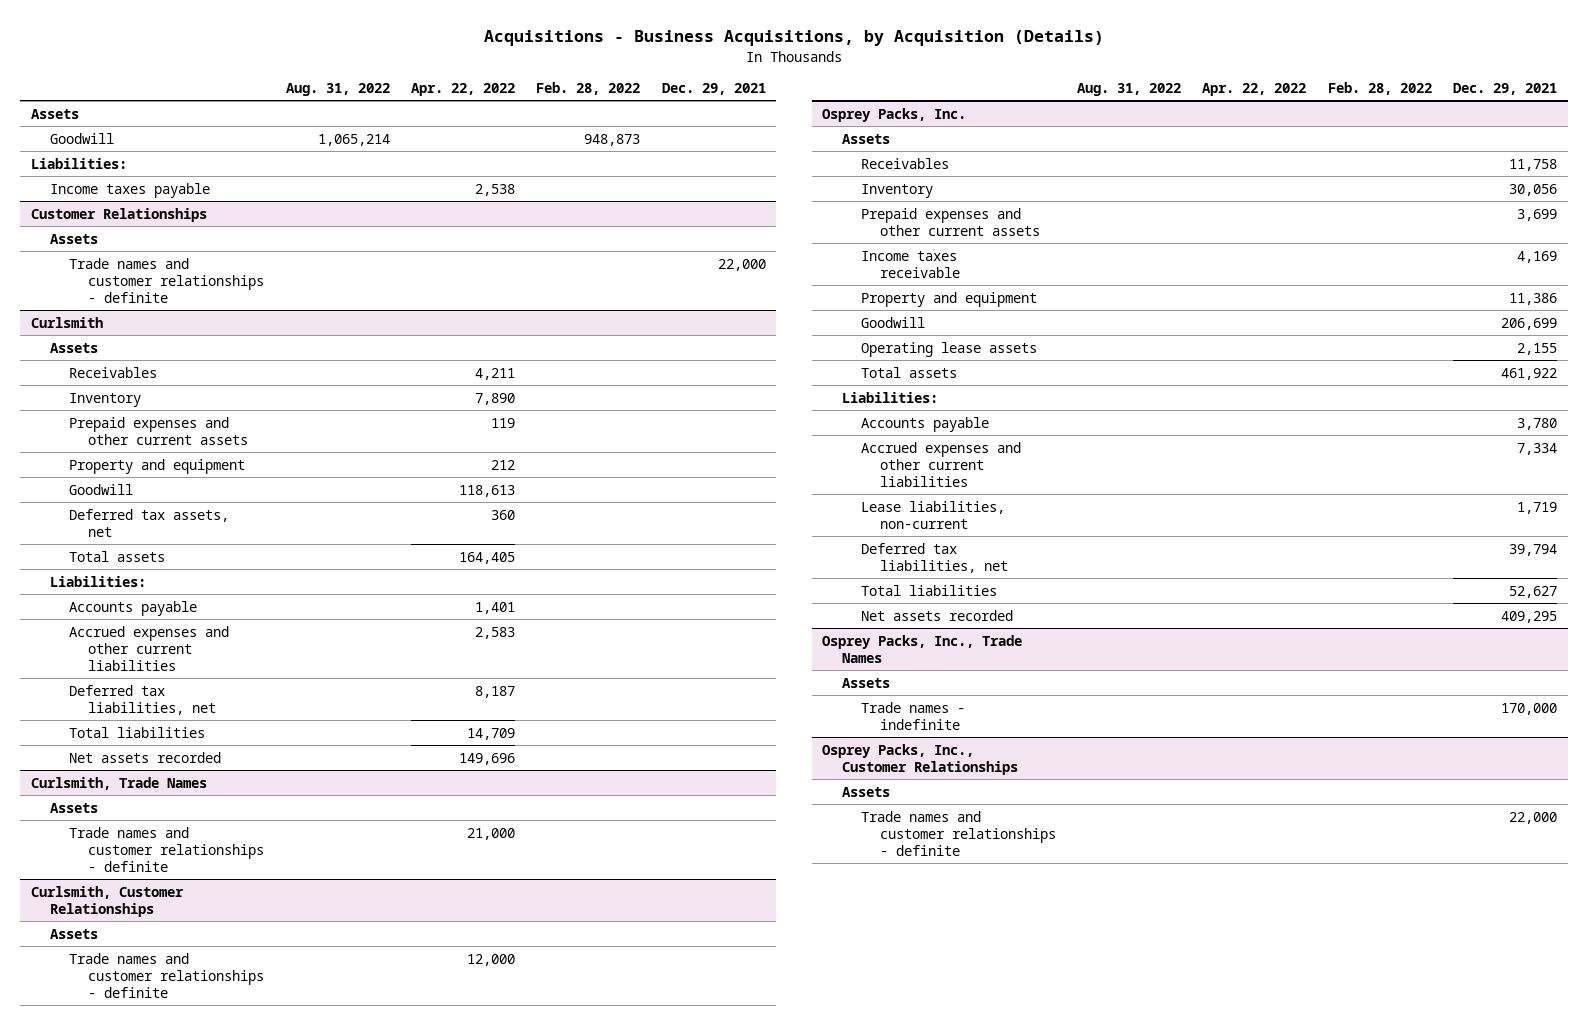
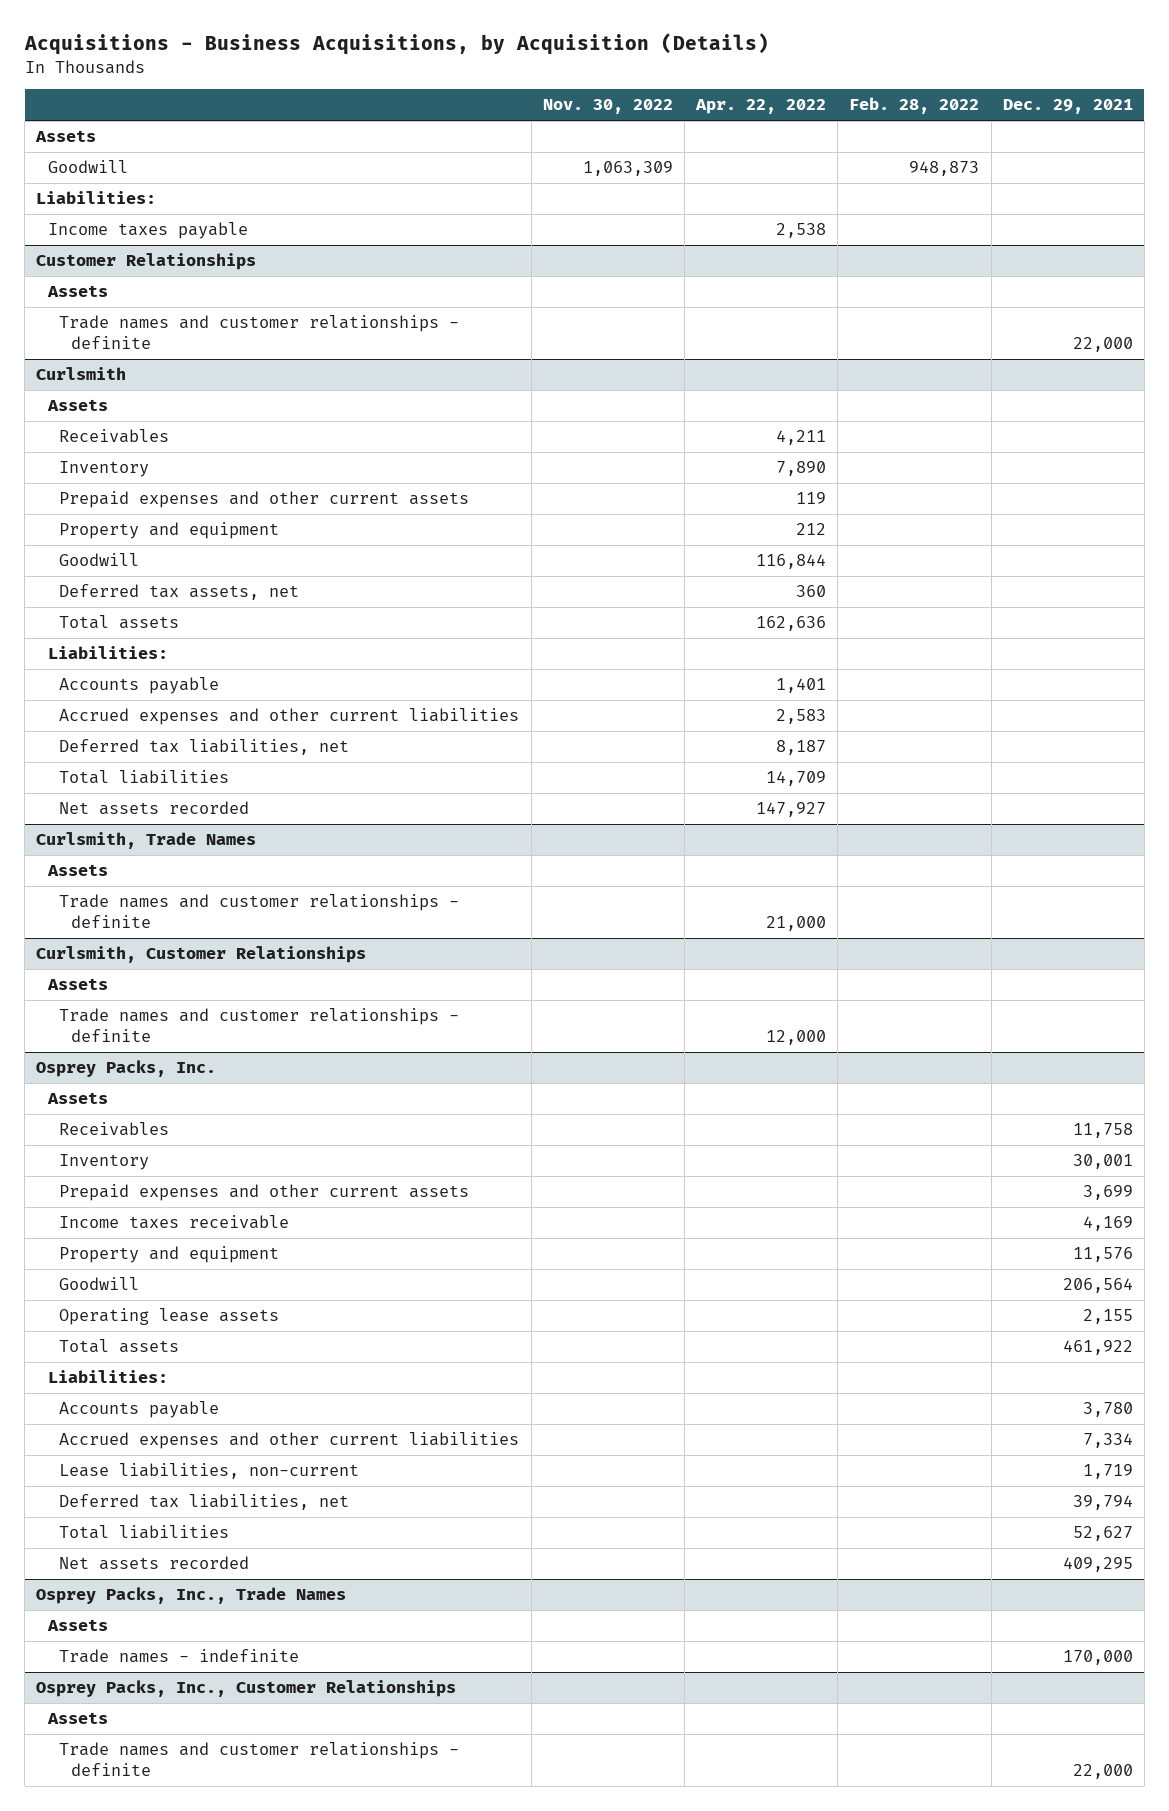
- | Aug. 31, 2022 | Apr. 22, 2022 | Feb. 28, 2022 | Dec. 29, 2021
+ | Nov. 30, 2022 | Apr. 22, 2022 | Feb. 28, 2022 | Dec. 29, 2021
@ Curlsmith
- Goodwill | | 118,613 | |
+ Goodwill | | 116,844 | |
- Total assets | | 164,405 | |
+ Total assets | | 162,636 | |
- Net assets recorded | | 149,696 | |
+ Net assets recorded | | 147,927 | |
@ Osprey Packs, Inc.
- Inventory | | | | 30,056
+ Inventory | | | | 30,001
- Property and equipment | | | | 11,386
- Goodwill | | | | 206,699
+ Property and equipment | | | | 11,576
+ Goodwill | | | | 206,564

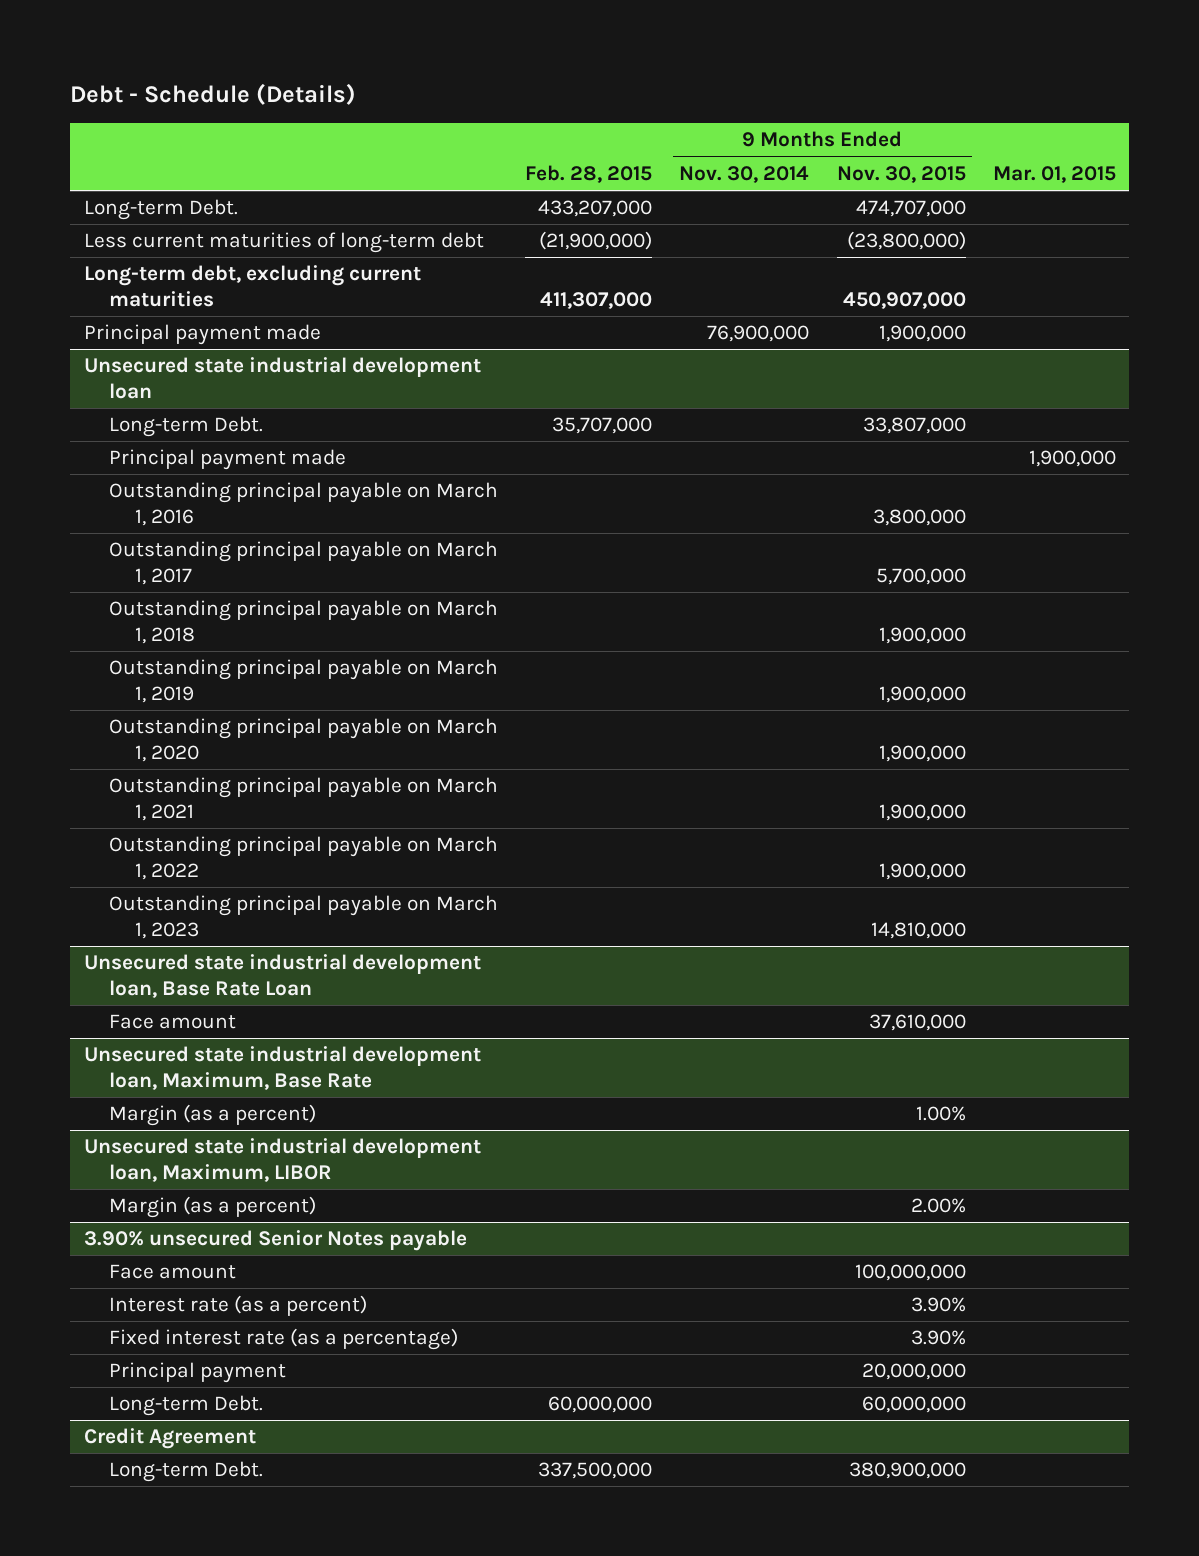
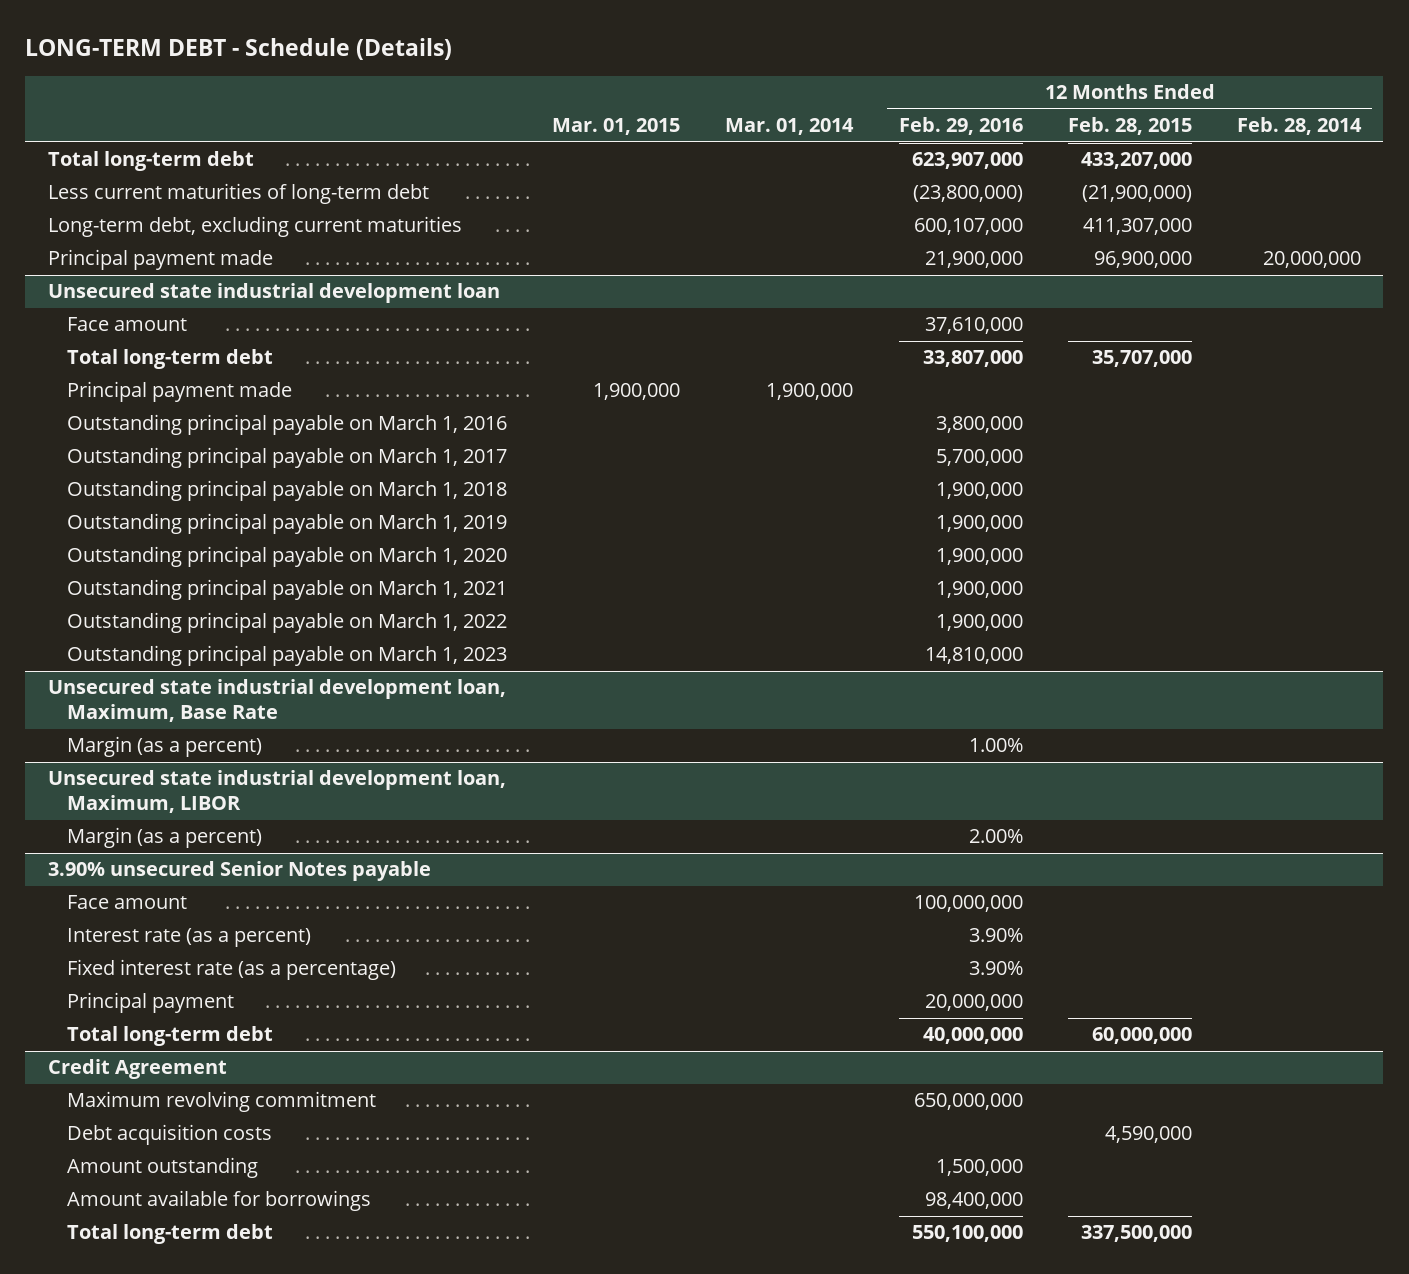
- Debt - Schedule (Details)
+ LONG-TERM DEBT - Schedule (Details)
- | Feb. 28, 2015 | 9 Months Ended Nov. 30, 2014 | 9 Months Ended Nov. 30, 2015 | Mar. 01, 2015
+ | Mar. 01, 2015 | Mar. 01, 2014 | 12 Months Ended Feb. 29, 2016 | 12 Months Ended Feb. 28, 2015 | 12 Months Ended Feb. 28, 2014
- Long-term Debt. | 433,207,000 | | 474,707,000 |
+ Total long-term debt | | | 623,907,000 | 433,207,000 |
@ Unsecured state industrial development loan
- Long-term Debt. | 35,707,000 | | 33,807,000 |
+ Face amount | | | 37,610,000 | |
+ Total long-term debt | | | 33,807,000 | 35,707,000 |
- Unsecured state industrial development loan, Base Rate Loan
- Face amount | | | 37,610,000 |
@ 3.90% unsecured Senior Notes payable
- Long-term Debt. | 60,000,000 | | 60,000,000 |
+ Total long-term debt | | | 40,000,000 | 60,000,000 |
@ Credit Agreement
- Long-term Debt. | 337,500,000 | | 380,900,000 |
+ Maximum revolving commitment | | | 650,000,000 | |
+ Debt acquisition costs | | | | 4,590,000 |
+ Amount outstanding | | | 1,500,000 | |
+ Amount available for borrowings | | | 98,400,000 | |
+ Total long-term debt | | | 550,100,000 | 337,500,000 |

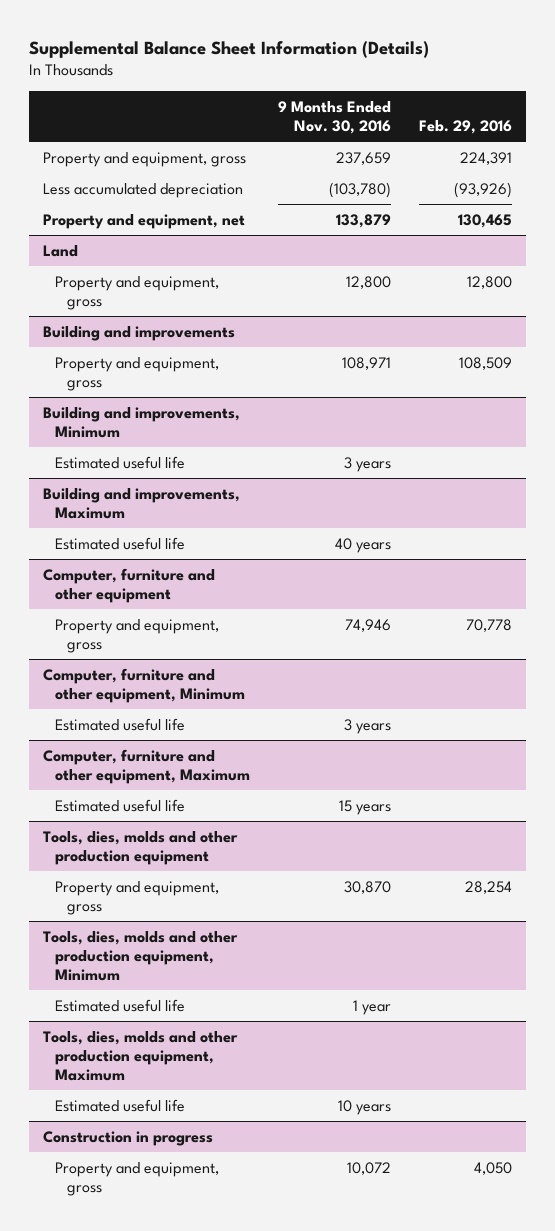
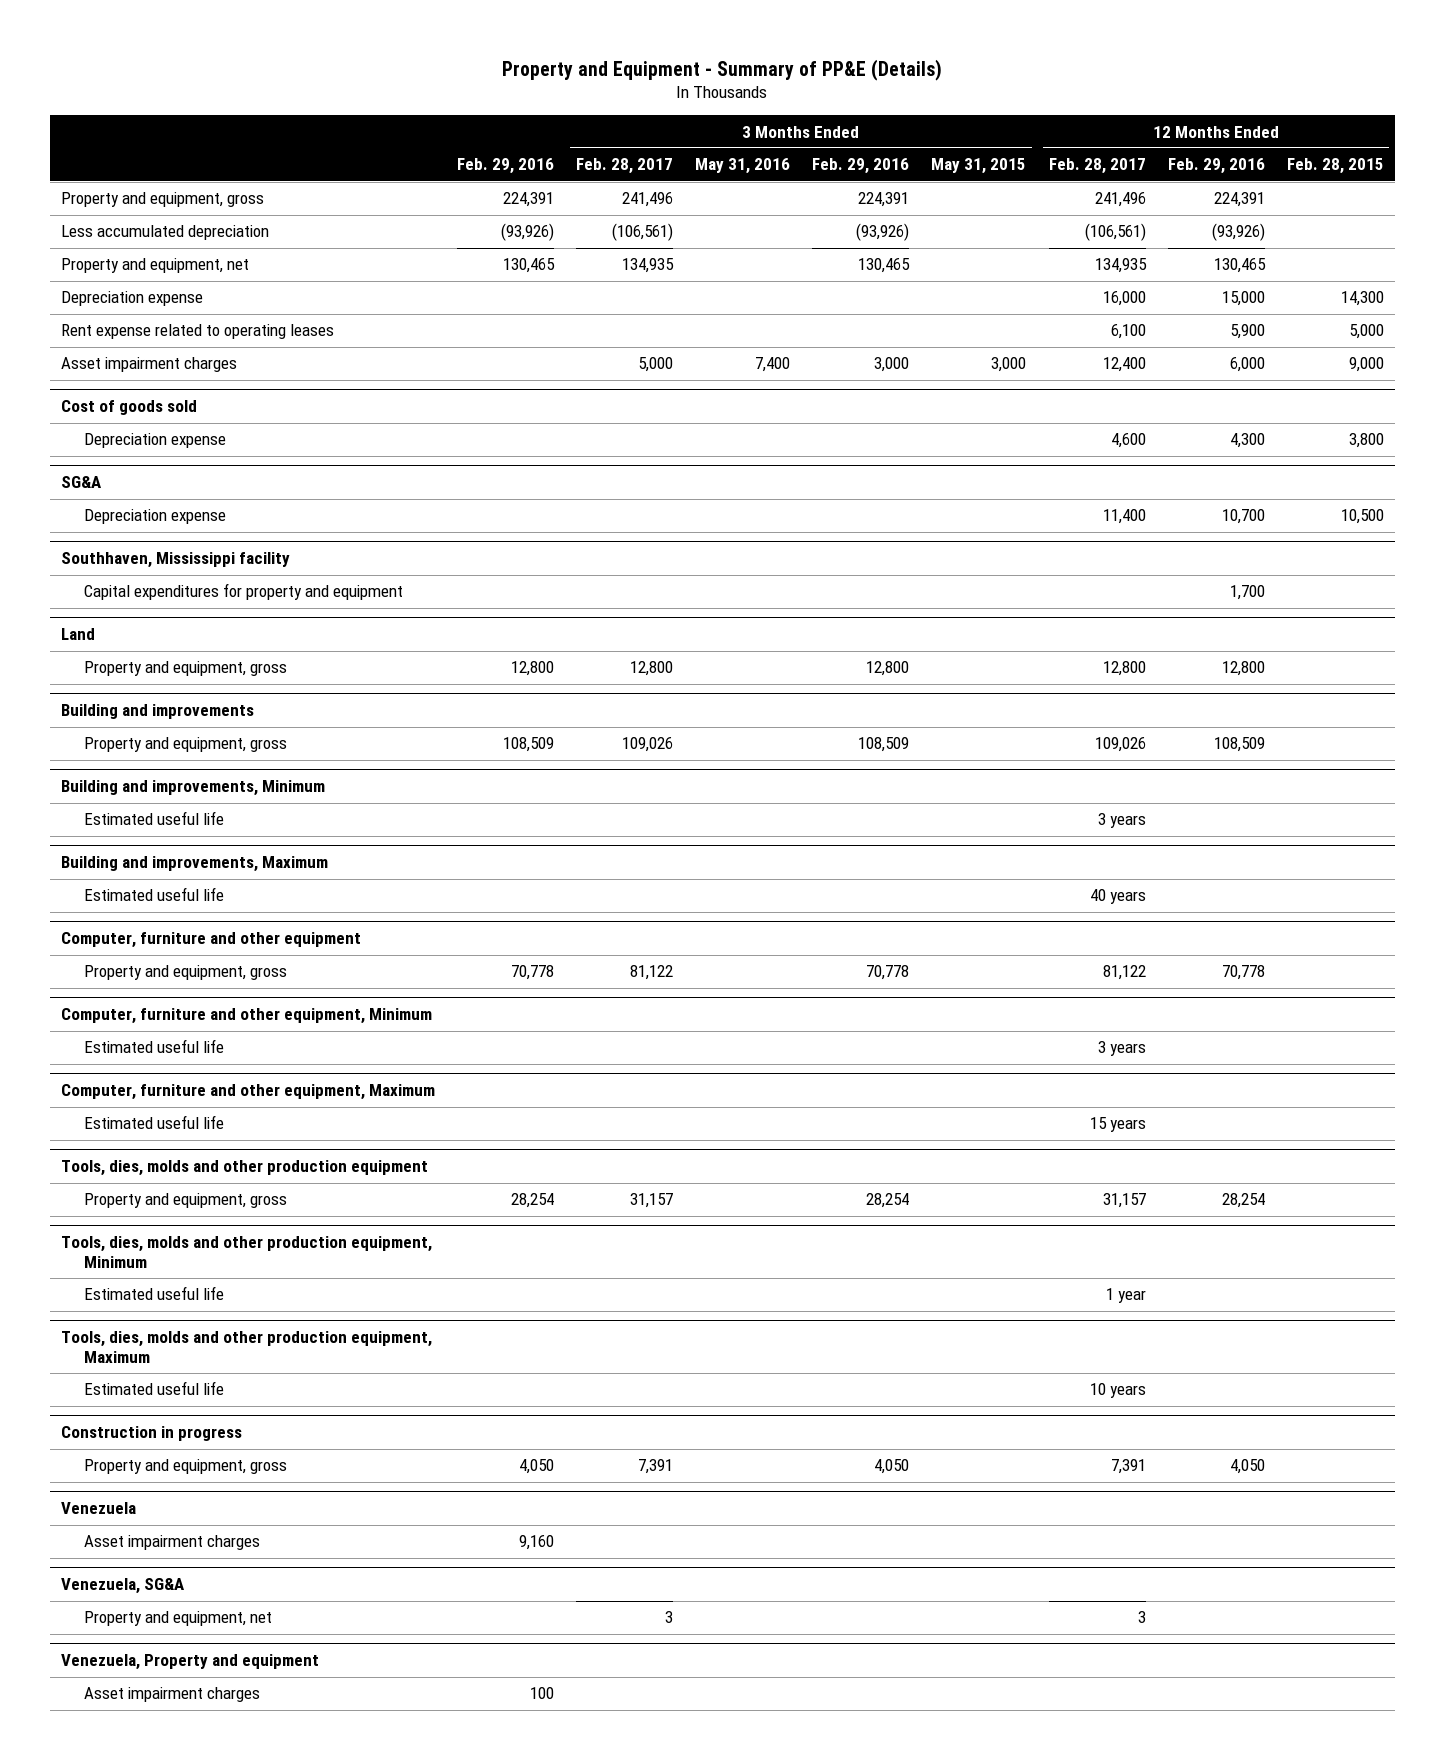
- Supplemental Balance Sheet Information (Details)
+ Property and Equipment - Summary of PP&E (Details)
- | 9 Months Ended Nov. 30, 2016 | Feb. 29, 2016
+ | Feb. 29, 2016 | 3 Months Ended Feb. 28, 2017 | 3 Months Ended May 31, 2016 | 3 Months Ended Feb. 29, 2016 | 3 Months Ended May 31, 2015 | 12 Months Ended Feb. 28, 2017 | 12 Months Ended Feb. 29, 2016 | 12 Months Ended Feb. 28, 2015
+ Depreciation expense | | | | | | 16,000 | 15,000 | 14,300
+ Rent expense related to operating leases | | | | | | 6,100 | 5,900 | 5,000
+ Asset impairment charges | | 5,000 | 7,400 | 3,000 | 3,000 | 12,400 | 6,000 | 9,000
+ Cost of goods sold
+ Depreciation expense | | | | | | 4,600 | 4,300 | 3,800
+ SG&A
+ Depreciation expense | | | | | | 11,400 | 10,700 | 10,500
+ Southhaven, Mississippi facility
+ Capital expenditures for property and equipment | | | | | | | 1,700 |
+ Venezuela
+ Asset impairment charges | 9,160 | | | | | | |
+ Venezuela, SG&A
+ Property and equipment, net | | 3 | | | | 3 | |
+ Venezuela, Property and equipment
+ Asset impairment charges | 100 | | | | | | |

